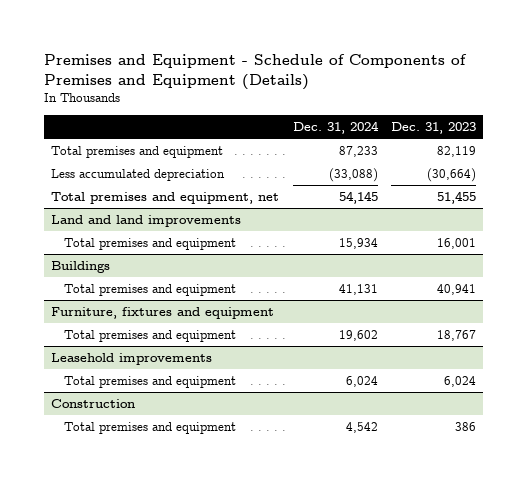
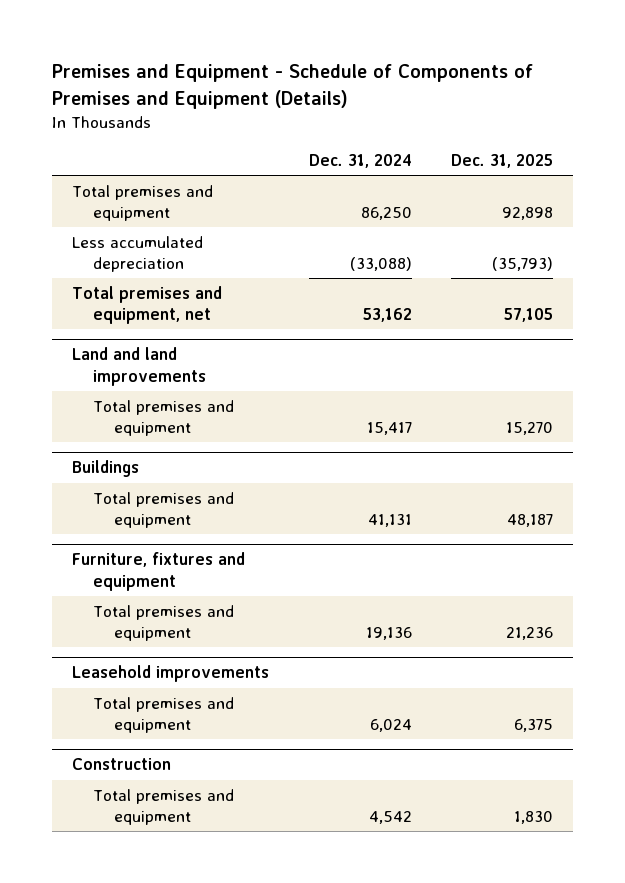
- | Dec. 31, 2024 | Dec. 31, 2023
+ | Dec. 31, 2024 | Dec. 31, 2025
- Total premises and equipment | 87,233 | 82,119
+ Total premises and equipment | 86,250 | 92,898
- Total premises and equipment, net | 54,145 | 51,455
+ Total premises and equipment, net | 53,162 | 57,105
@ Land and land improvements
- Total premises and equipment | 15,934 | 16,001
+ Total premises and equipment | 15,417 | 15,270
@ Furniture, fixtures and equipment
- Total premises and equipment | 19,602 | 18,767
+ Total premises and equipment | 19,136 | 21,236

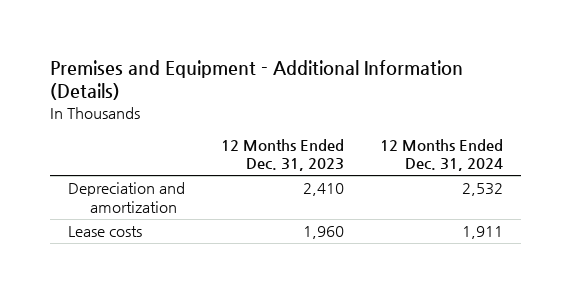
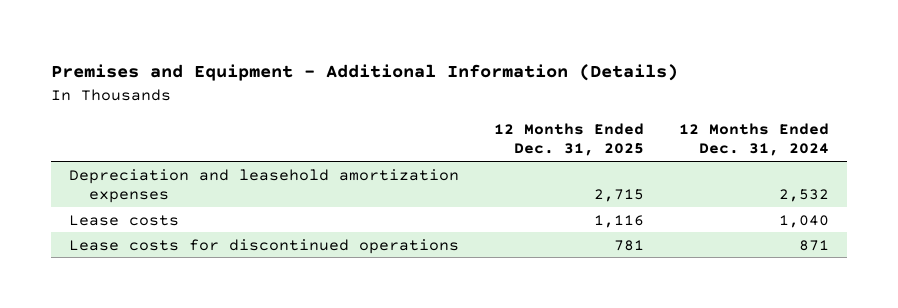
- | 12 Months Ended Dec. 31, 2023 | 12 Months Ended Dec. 31, 2024
+ | 12 Months Ended Dec. 31, 2025 | 12 Months Ended Dec. 31, 2024
- Depreciation and amortization | 2,410 | 2,532
- Lease costs | 1,960 | 1,911
+ Depreciation and leasehold amortization expenses | 2,715 | 2,532
+ Lease costs | 1,116 | 1,040
+ Lease costs for discontinued operations | 781 | 871

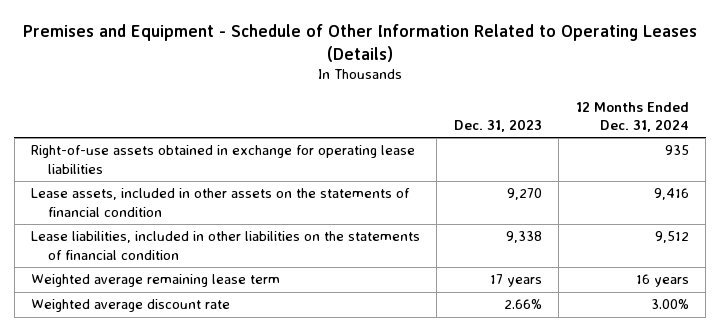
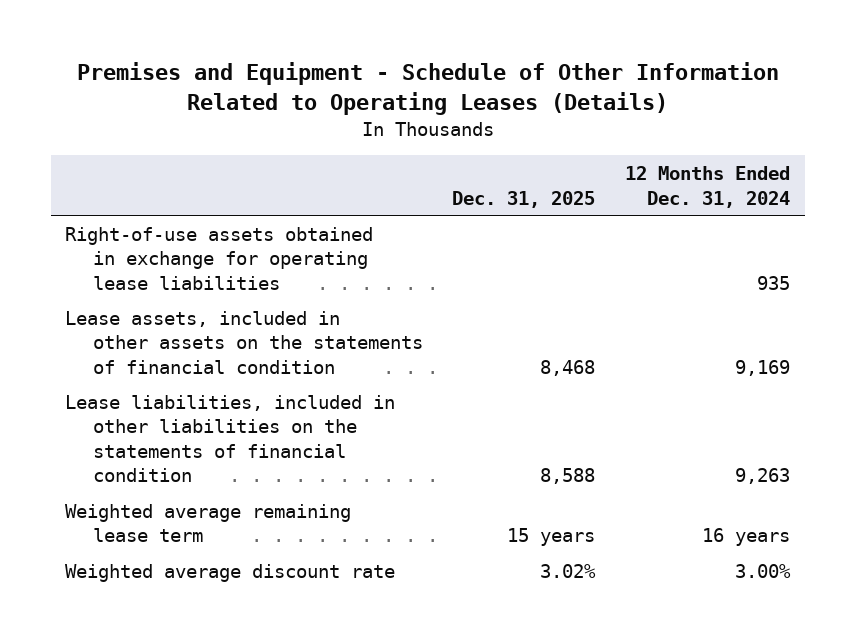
- | Dec. 31, 2023 | 12 Months Ended Dec. 31, 2024
+ | Dec. 31, 2025 | 12 Months Ended Dec. 31, 2024
- Lease assets, included in other assets on the statements of financial condition | 9,270 | 9,416
- Lease liabilities, included in other liabilities on the statements of financial condition | 9,338 | 9,512
+ Lease assets, included in other assets on the statements of financial condition | 8,468 | 9,169
+ Lease liabilities, included in other liabilities on the statements of financial condition | 8,588 | 9,263

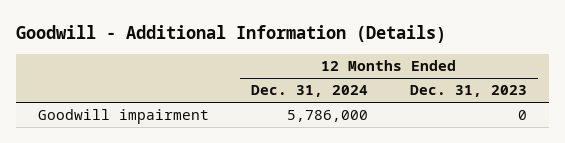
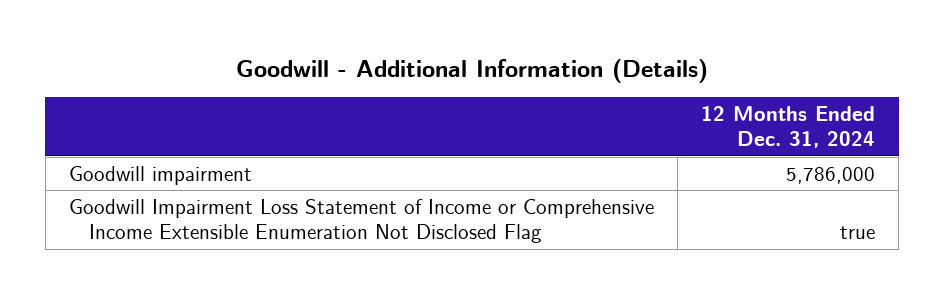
- | 12 Months Ended Dec. 31, 2024 | 12 Months Ended Dec. 31, 2023
+ | 12 Months Ended Dec. 31, 2024
+ Goodwill Impairment Loss Statement of Income or Comprehensive Income Extensible Enumeration Not Disclosed Flag | true

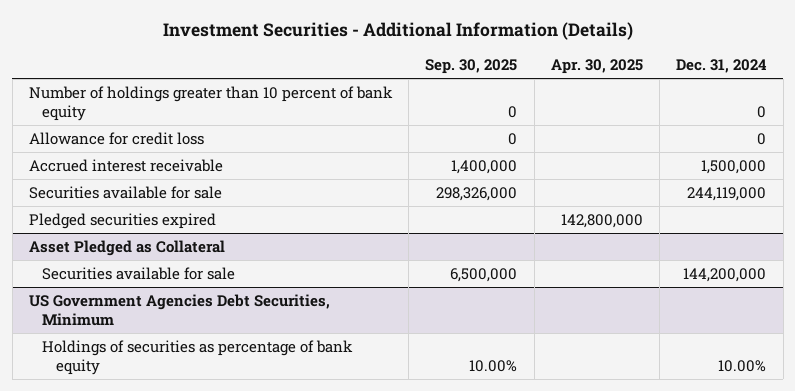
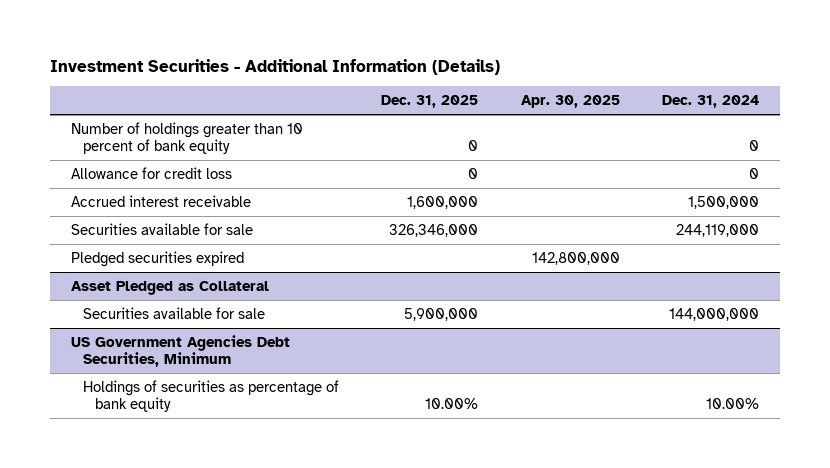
- | Sep. 30, 2025 | Apr. 30, 2025 | Dec. 31, 2024
+ | Dec. 31, 2025 | Apr. 30, 2025 | Dec. 31, 2024
@ Asset Pledged as Collateral
- Securities available for sale | 6,500,000 | | 144,200,000
+ Securities available for sale | 5,900,000 | | 144,000,000

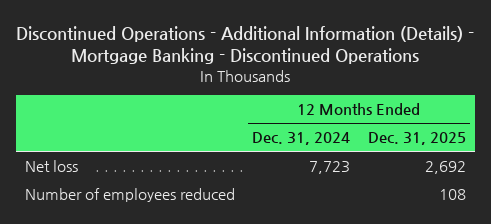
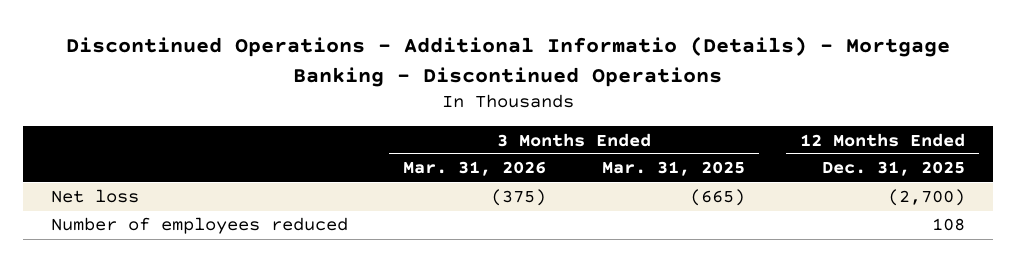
- Discontinued Operations - Additional Information (Details) - Mortgage Banking - Discontinued Operations
+ Discontinued Operations - Additional Informatio (Details) - Mortgage Banking - Discontinued Operations
- | 12 Months Ended Dec. 31, 2024 | 12 Months Ended Dec. 31, 2025
+ | 3 Months Ended Mar. 31, 2026 | 3 Months Ended Mar. 31, 2025 | 12 Months Ended Dec. 31, 2025
- Net loss | 7,723 | 2,692
+ Net loss | (375) | (665) | (2,700)

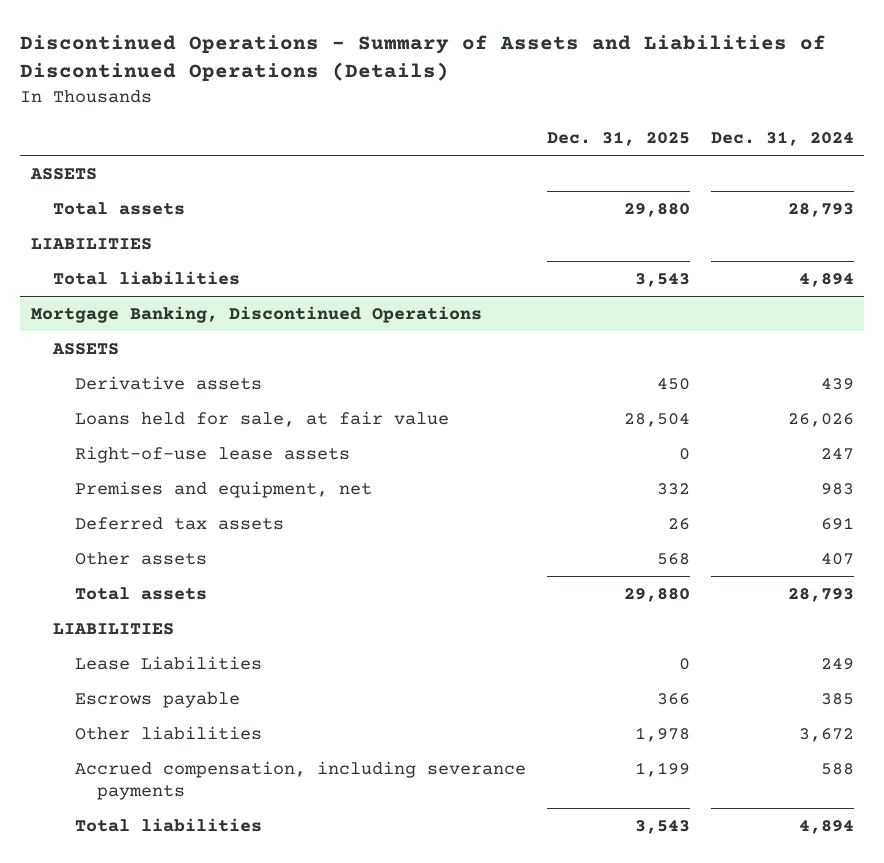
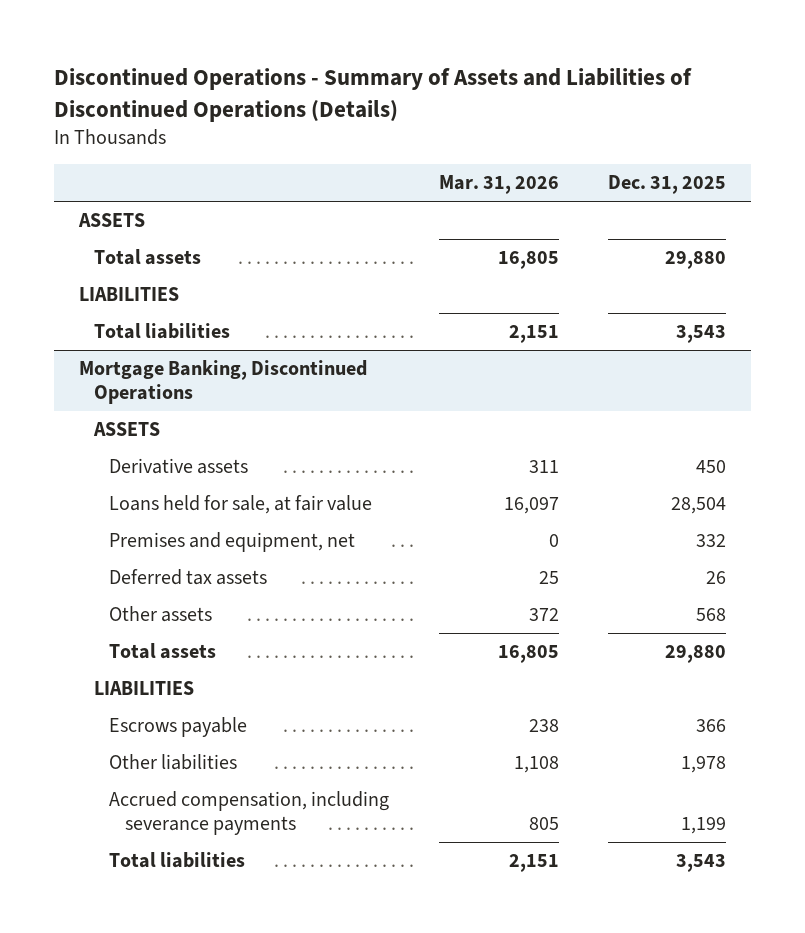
- | Dec. 31, 2025 | Dec. 31, 2024
+ | Mar. 31, 2026 | Dec. 31, 2025
@ Mortgage Banking, Discontinued Operations
- Right-of-use lease assets | 0 | 247
- Lease Liabilities | 0 | 249

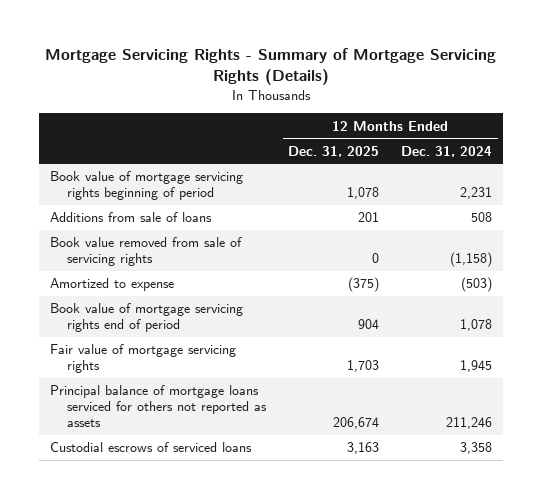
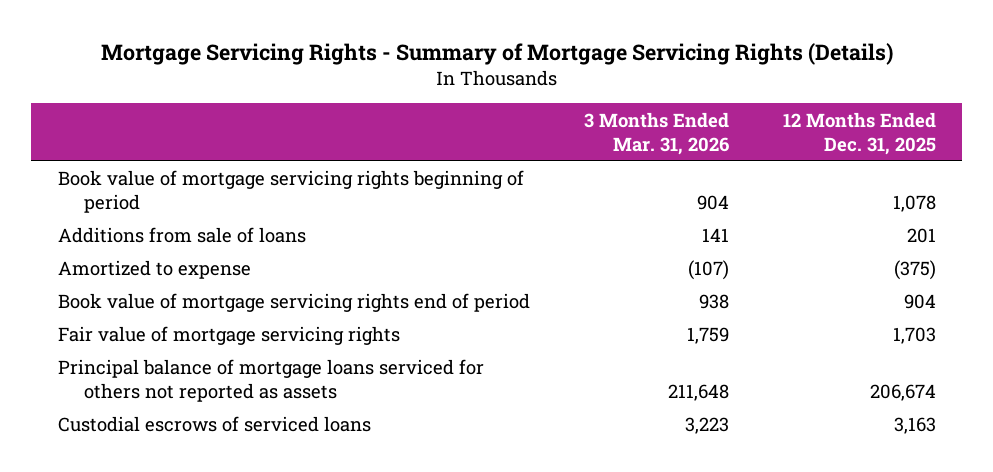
- | 12 Months Ended Dec. 31, 2025 | 12 Months Ended Dec. 31, 2024
+ | 3 Months Ended Mar. 31, 2026 | 12 Months Ended Dec. 31, 2025
- Book value removed from sale of servicing rights | 0 | (1,158)

